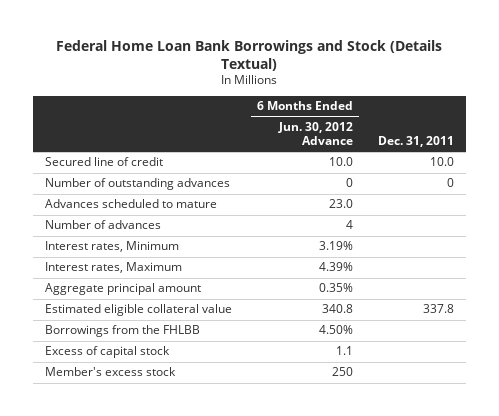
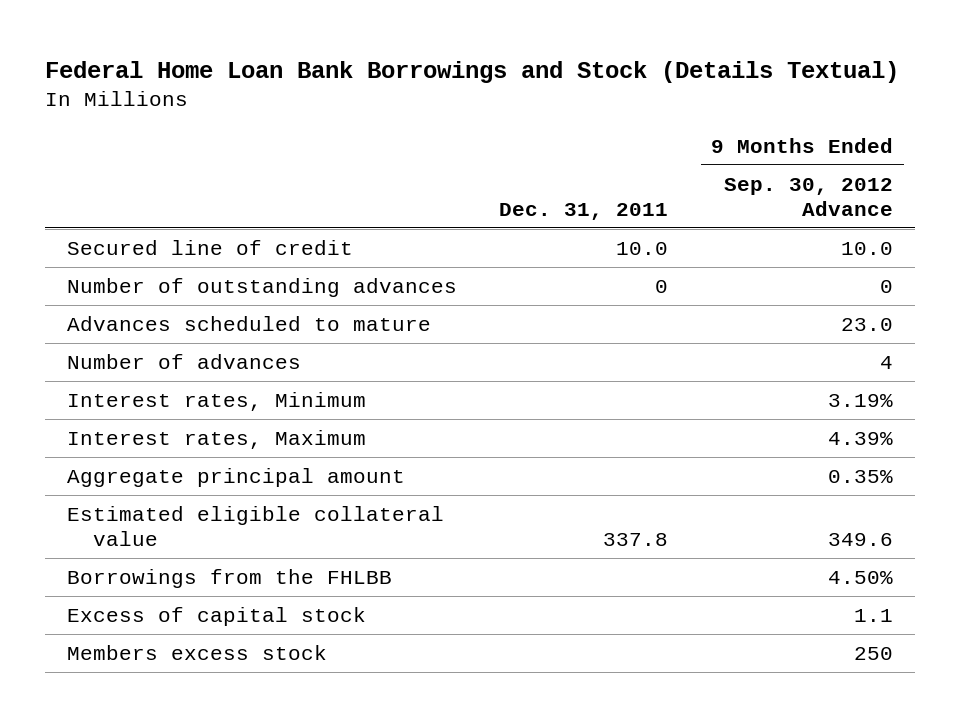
- | 6 Months Ended Jun. 30, 2012 Advance | Dec. 31, 2011
+ | Dec. 31, 2011 | 9 Months Ended Sep. 30, 2012 Advance
- Member's excess stock | 250 |
+ Members excess stock | | 250

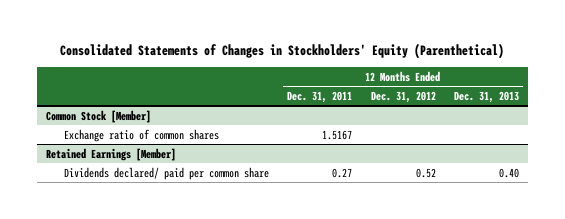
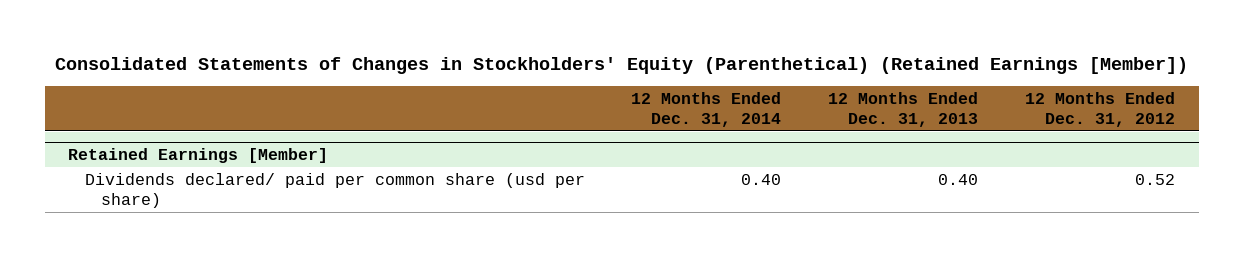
- Consolidated Statements of Changes in Stockholders' Equity (Parenthetical)
+ Consolidated Statements of Changes in Stockholders' Equity (Parenthetical) (Retained Earnings [Member])
- | 12 Months Ended Dec. 31, 2011 | 12 Months Ended Dec. 31, 2012 | 12 Months Ended Dec. 31, 2013
+ | 12 Months Ended Dec. 31, 2014 | 12 Months Ended Dec. 31, 2013 | 12 Months Ended Dec. 31, 2012
- Common Stock [Member]
- Exchange ratio of common shares | 1.5167 | |
@ Retained Earnings [Member]
- Dividends declared/ paid per common share | 0.27 | 0.52 | 0.40
+ Dividends declared/ paid per common share (usd per share) | 0.40 | 0.40 | 0.52

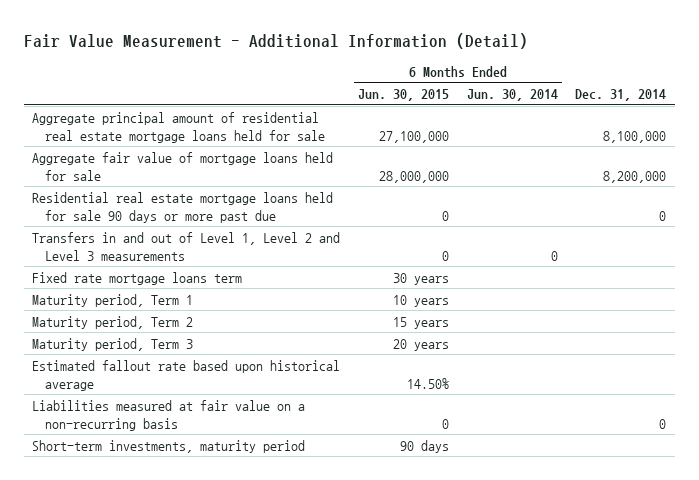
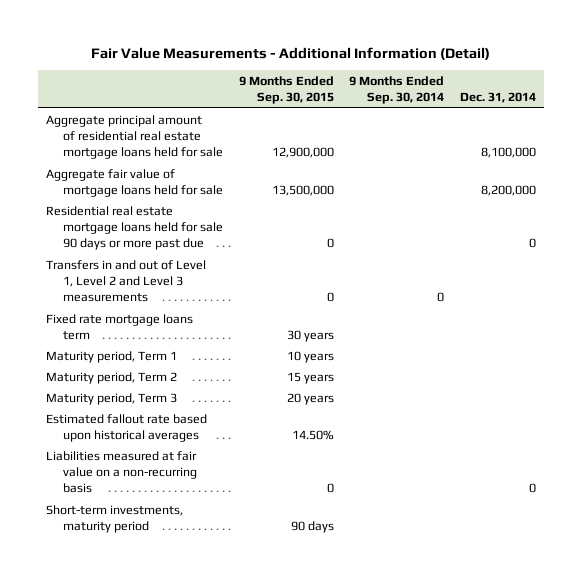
- Fair Value Measurement - Additional Information (Detail)
+ Fair Value Measurements - Additional Information (Detail)
- | 6 Months Ended Jun. 30, 2015 | 6 Months Ended Jun. 30, 2014 | Dec. 31, 2014
+ | 9 Months Ended Sep. 30, 2015 | 9 Months Ended Sep. 30, 2014 | Dec. 31, 2014
- Estimated fallout rate based upon historical average | 14.50% | |
+ Estimated fallout rate based upon historical averages | 14.50% | |

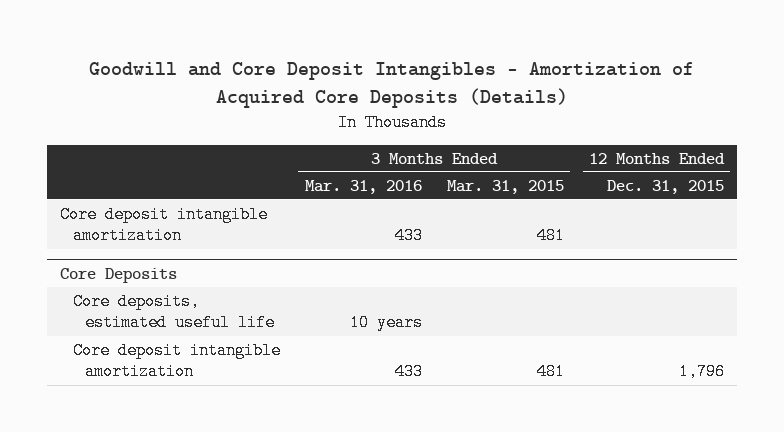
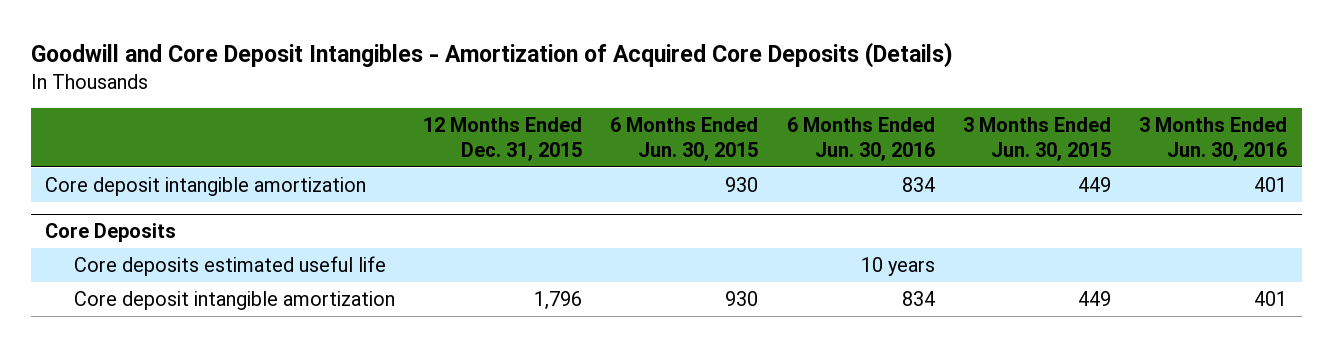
- | 3 Months Ended Mar. 31, 2016 | 3 Months Ended Mar. 31, 2015 | 12 Months Ended Dec. 31, 2015
+ | 12 Months Ended Dec. 31, 2015 | 6 Months Ended Jun. 30, 2015 | 6 Months Ended Jun. 30, 2016 | 3 Months Ended Jun. 30, 2015 | 3 Months Ended Jun. 30, 2016
@ Core Deposits
- Core deposits, estimated useful life | 10 years | |
+ Core deposits estimated useful life | | | 10 years | |

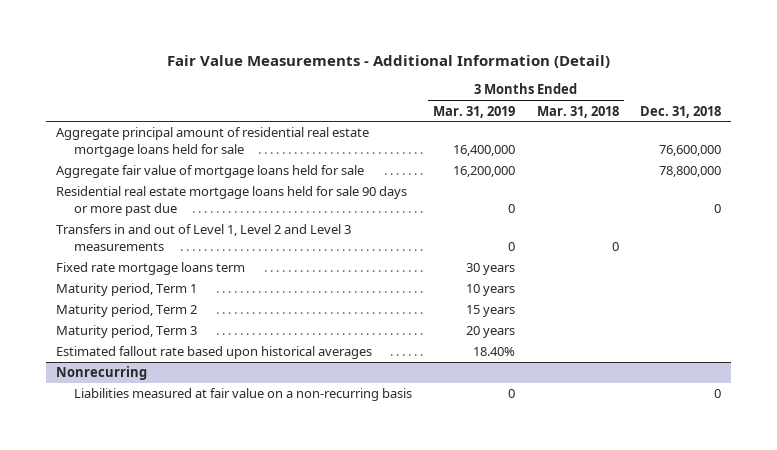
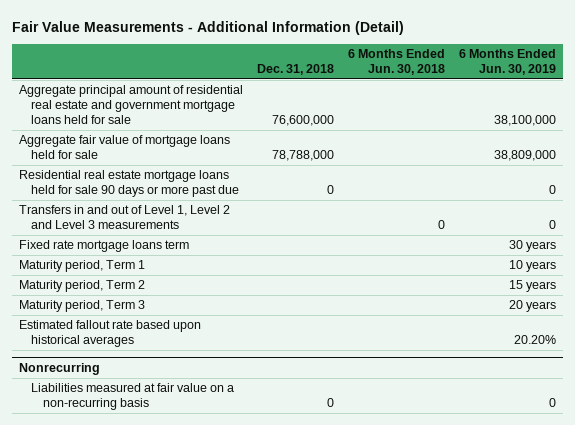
- | 3 Months Ended Mar. 31, 2019 | 3 Months Ended Mar. 31, 2018 | Dec. 31, 2018
+ | Dec. 31, 2018 | 6 Months Ended Jun. 30, 2018 | 6 Months Ended Jun. 30, 2019
- Aggregate principal amount of residential real estate mortgage loans held for sale | 16,400,000 | | 76,600,000
- Aggregate fair value of mortgage loans held for sale | 16,200,000 | | 78,800,000
+ Aggregate principal amount of residential real estate and government mortgage loans held for sale | 76,600,000 | | 38,100,000
+ Aggregate fair value of mortgage loans held for sale | 78,788,000 | | 38,809,000

